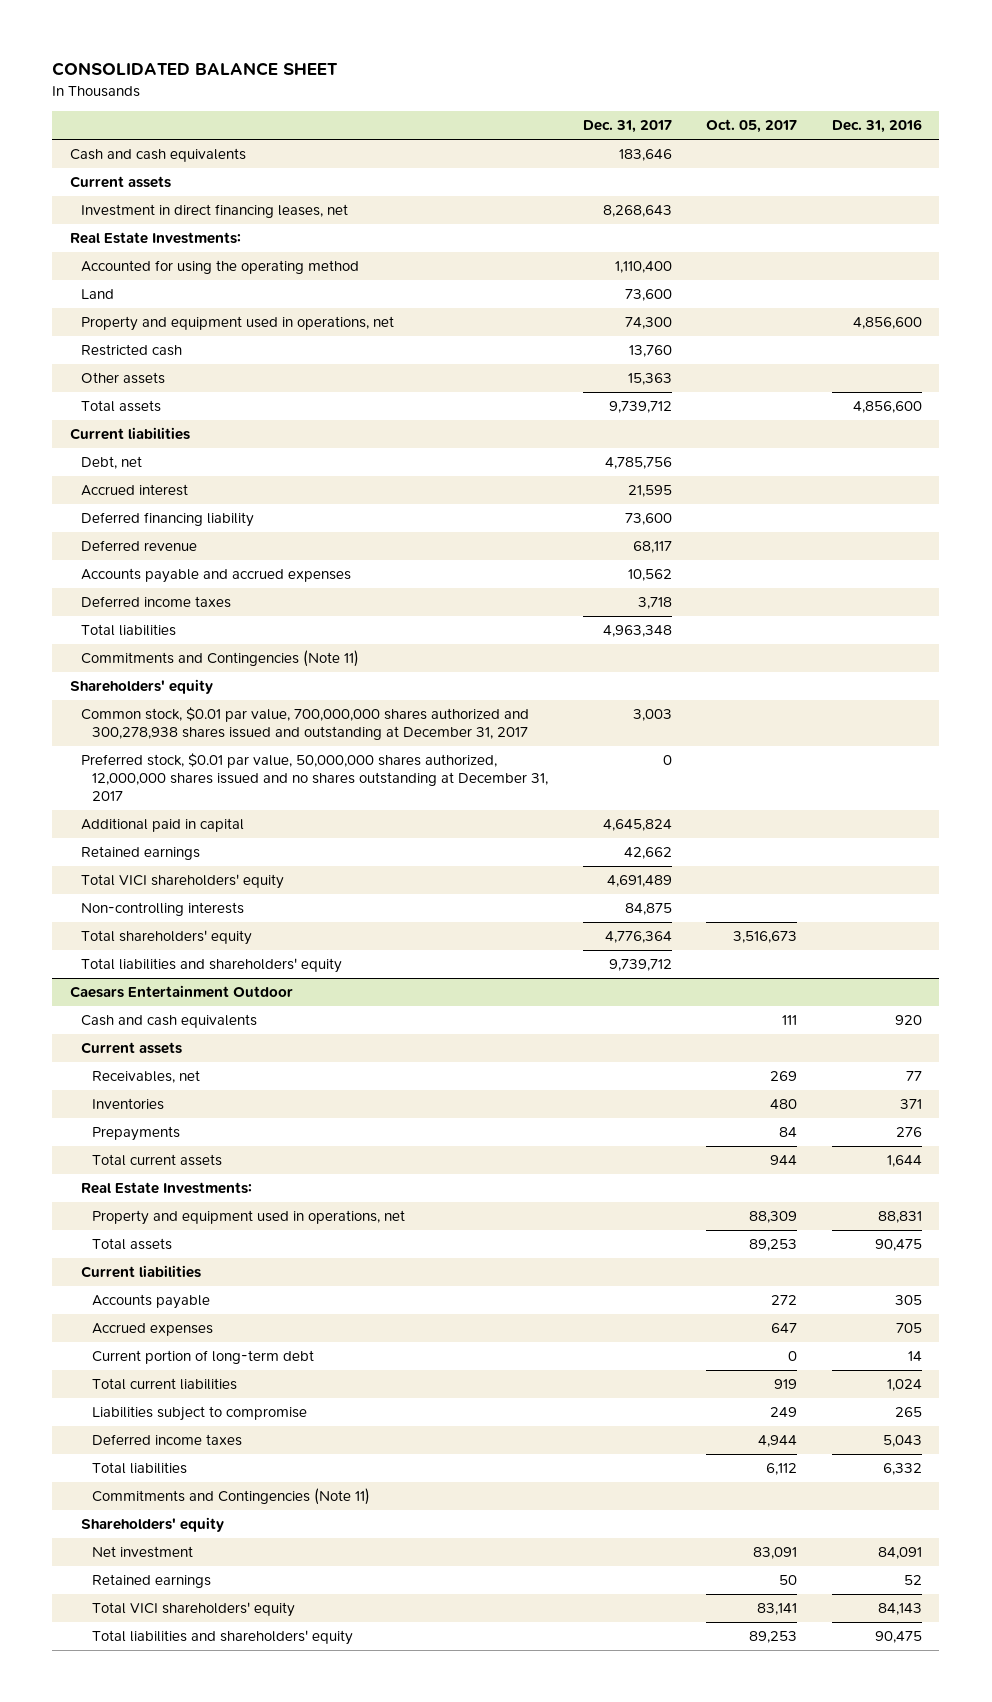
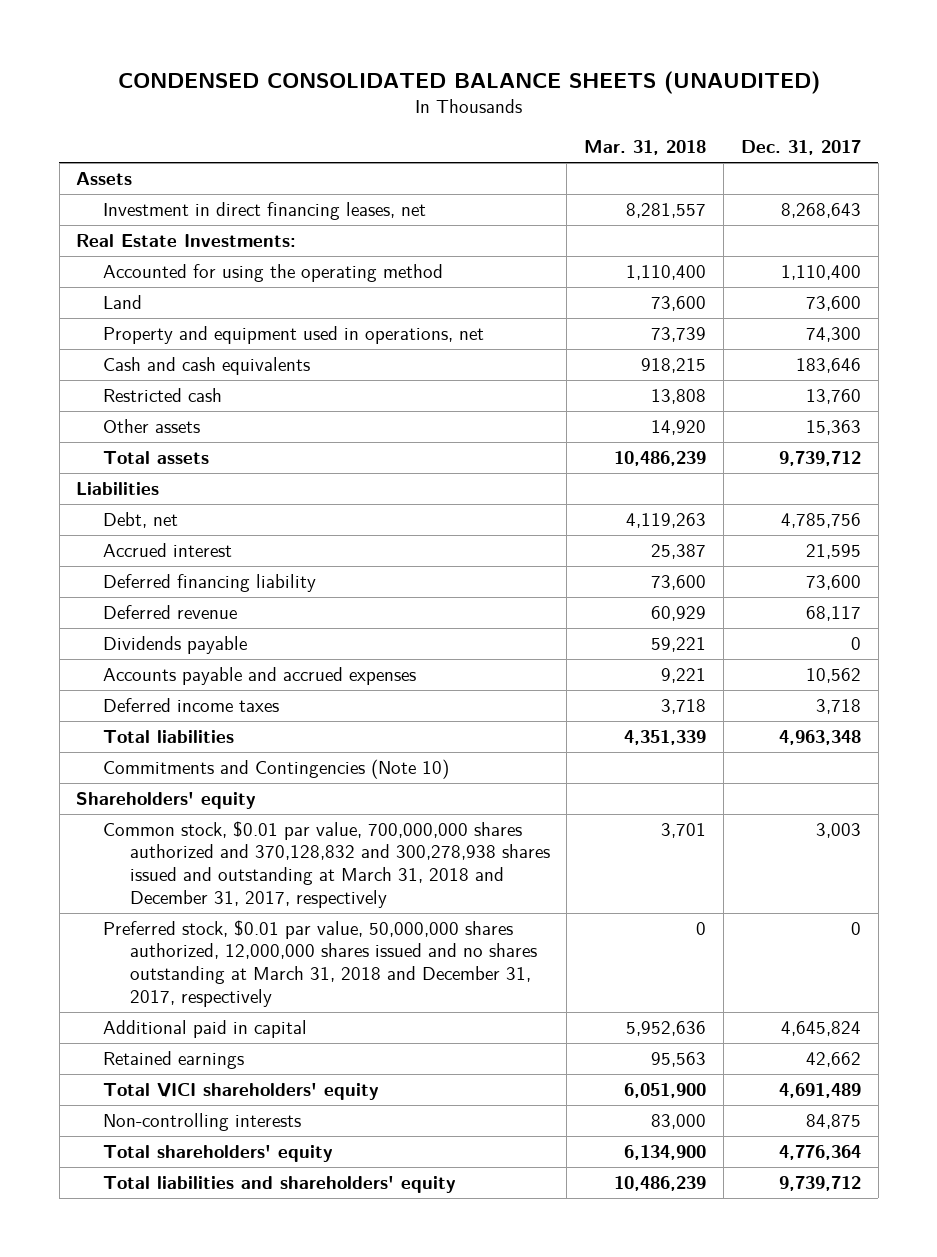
- CONSOLIDATED BALANCE SHEET
+ CONDENSED CONSOLIDATED BALANCE SHEETS (UNAUDITED)
- | Dec. 31, 2017 | Oct. 05, 2017 | Dec. 31, 2016
+ | Mar. 31, 2018 | Dec. 31, 2017
- Current assets
+ Assets
moved down: Cash and cash equivalents | 918,215 | 183,646
- Current liabilities
+ Liabilities
+ Dividends payable | 59,221 | 0
- Commitments and Contingencies (Note 11)
+ Commitments and Contingencies (Note 10)
- Common stock, $0.01 par value, 700,000,000 shares authorized and 300,278,938 shares issued and outstanding at December 31, 2017 | 3,003 | |
- Preferred stock, $0.01 par value, 50,000,000 shares authorized, 12,000,000 shares issued and no shares outstanding at December 31, 2017 | 0 | |
+ Common stock, $0.01 par value, 700,000,000 shares authorized and 370,128,832 and 300,278,938 shares issued and outstanding at March 31, 2018 and December 31, 2017, respectively | 3,701 | 3,003
+ Preferred stock, $0.01 par value, 50,000,000 shares authorized, 12,000,000 shares issued and no shares outstanding at March 31, 2018 and December 31, 2017, respectively | 0 | 0
- Caesars Entertainment Outdoor
- Cash and cash equivalents | | 111 | 920
- Current assets
- Receivables, net | | 269 | 77
- Inventories | | 480 | 371
- Prepayments | | 84 | 276
- Total current assets | | 944 | 1,644
- Real Estate Investments:
- Property and equipment used in operations, net | | 88,309 | 88,831
- Total assets | | 89,253 | 90,475
- Current liabilities
- Accounts payable | | 272 | 305
- Accrued expenses | | 647 | 705
- Current portion of long-term debt | | 0 | 14
- Total current liabilities | | 919 | 1,024
- Liabilities subject to compromise | | 249 | 265
- Deferred income taxes | | 4,944 | 5,043
- Total liabilities | | 6,112 | 6,332
- Commitments and Contingencies (Note 11)
- Shareholders' equity
- Net investment | | 83,091 | 84,091
- Retained earnings | | 50 | 52
- Total VICI shareholders' equity | | 83,141 | 84,143
- Total liabilities and shareholders' equity | | 89,253 | 90,475

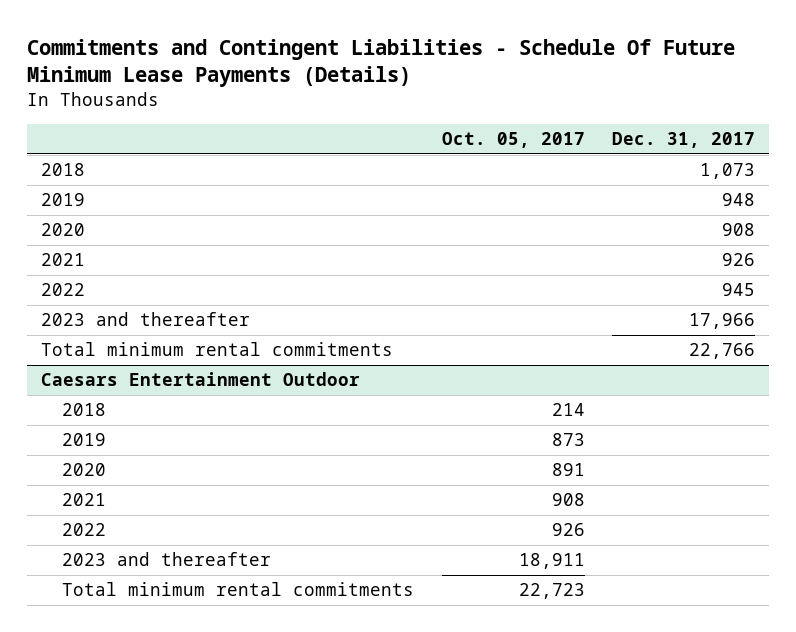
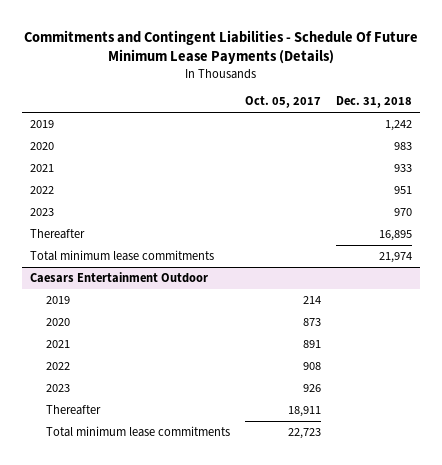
- | Oct. 05, 2017 | Dec. 31, 2017
+ | Oct. 05, 2017 | Dec. 31, 2018
- 2018 | | 1,073
- 2023 and thereafter | | 17,966
- Total minimum rental commitments | | 22,766
+ 2023 | | 970
+ Thereafter | | 16,895
+ Total minimum lease commitments | | 21,974
@ Caesars Entertainment Outdoor
- 2018 | 214 |
- 2019 | 873 |
- 2020 | 891 |
- 2021 | 908 |
- 2022 | 926 |
- 2023 and thereafter | 18,911 |
- Total minimum rental commitments | 22,723 |
+ 2019 | 214 |
+ 2020 | 873 |
+ 2021 | 891 |
+ 2022 | 908 |
+ 2023 | 926 |
+ Thereafter | 18,911 |
+ Total minimum lease commitments | 22,723 |

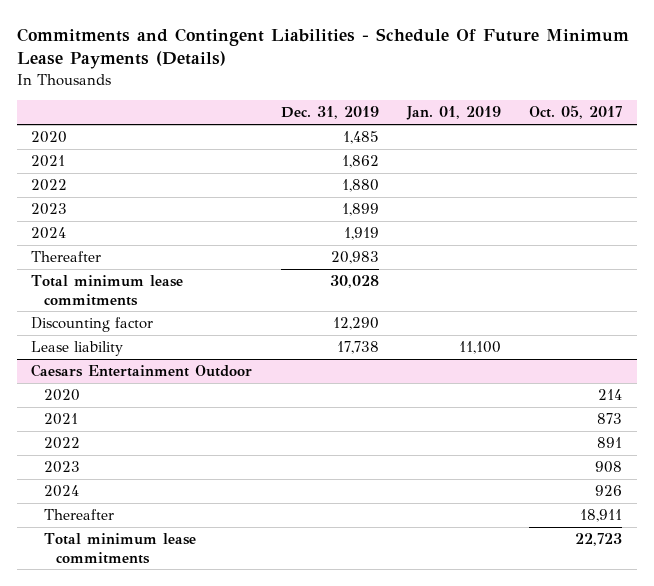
- | Oct. 05, 2017 | Dec. 31, 2018
+ | Dec. 31, 2019 | Jan. 01, 2019 | Oct. 05, 2017
- 2019 | | 1,242
+ 2024 | 1,919 | |
+ Discounting factor | 12,290 | |
+ Lease liability | 17,738 | 11,100 |
@ Caesars Entertainment Outdoor
- 2019 | 214 |
- 2020 | 873 |
- 2021 | 891 |
- 2022 | 908 |
- 2023 | 926 |
+ 2020 | | | 214
+ 2021 | | | 873
+ 2022 | | | 891
+ 2023 | | | 908
+ 2024 | | | 926

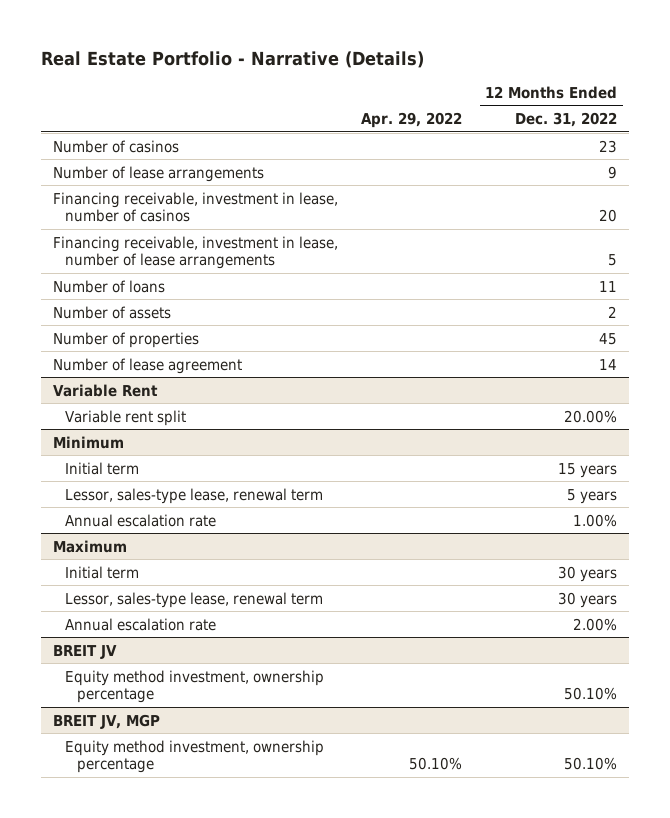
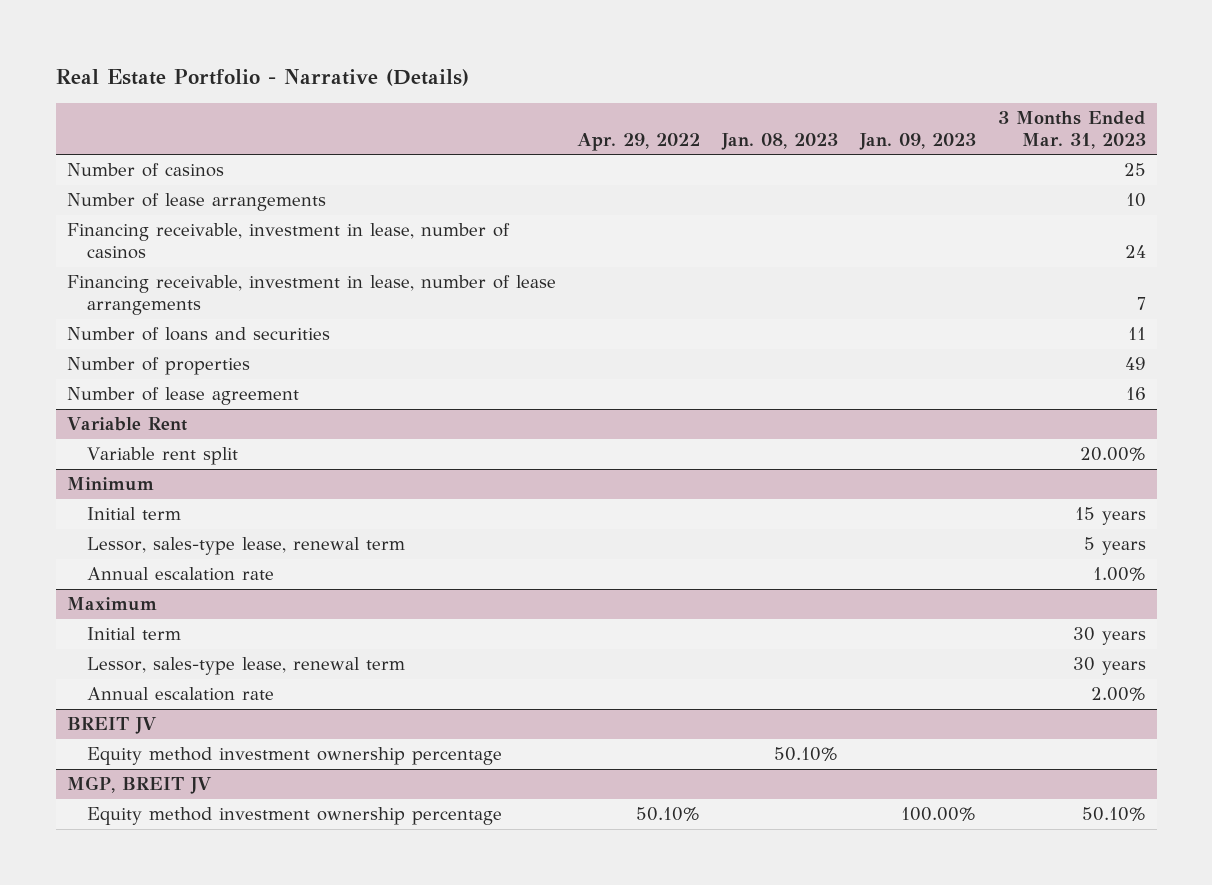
- | Apr. 29, 2022 | 12 Months Ended Dec. 31, 2022
+ | Apr. 29, 2022 | Jan. 08, 2023 | Jan. 09, 2023 | 3 Months Ended Mar. 31, 2023
- Number of loans | | 11
- Number of assets | | 2
+ Number of loans and securities | | | | 11
@ BREIT JV
- Equity method investment, ownership percentage | | 50.10%
- BREIT JV, MGP
- Equity method investment, ownership percentage | 50.10% | 50.10%
@ BREIT JV
+ Equity method investment ownership percentage | | 50.10% | |
+ MGP, BREIT JV
+ Equity method investment ownership percentage | 50.10% | | 100.00% | 50.10%

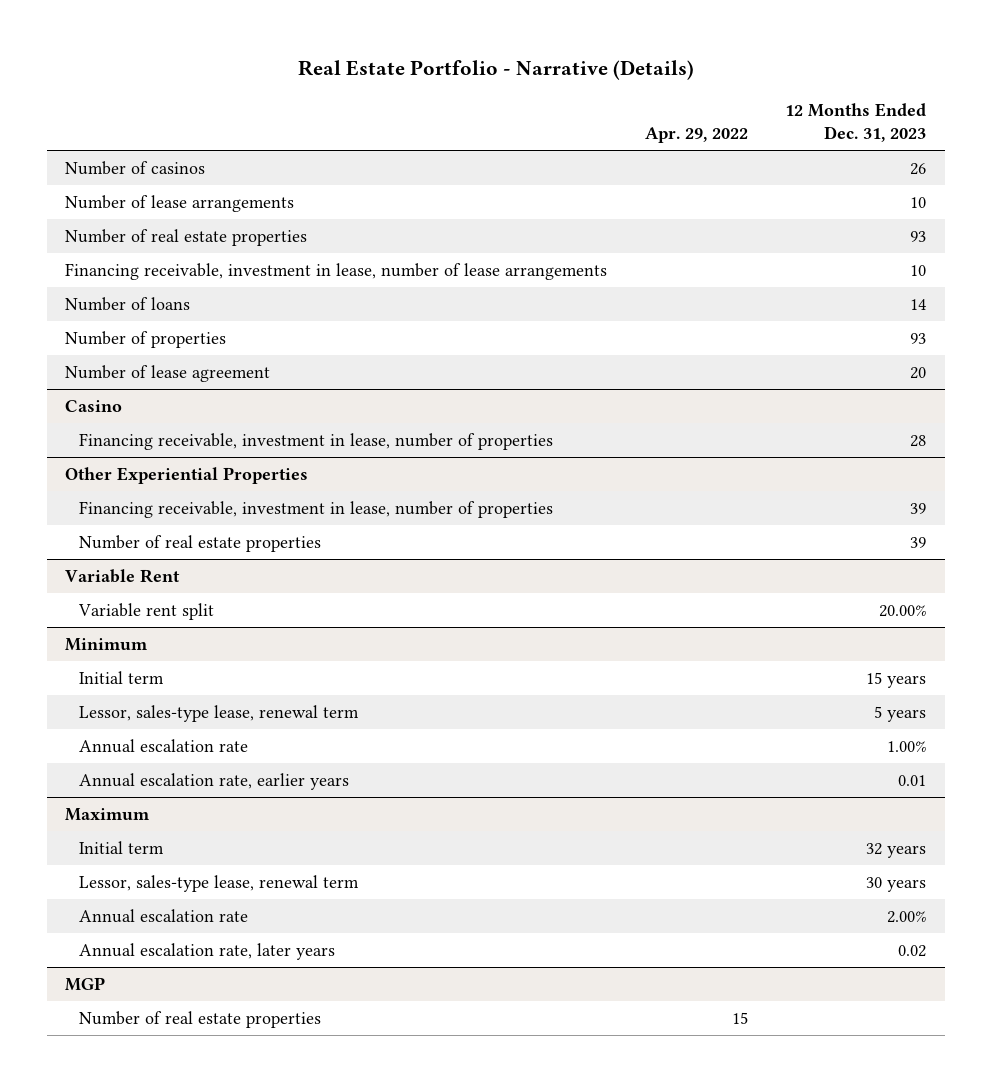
- | Apr. 29, 2022 | Jan. 08, 2023 | Jan. 09, 2023 | 3 Months Ended Mar. 31, 2023
+ | Apr. 29, 2022 | 12 Months Ended Dec. 31, 2023
- Financing receivable, investment in lease, number of casinos | | | | 24
+ Number of real estate properties | | 93
- Number of loans and securities | | | | 11
+ Number of loans | | 14
+ Casino
+ Financing receivable, investment in lease, number of properties | | 28
+ Other Experiential Properties
+ Financing receivable, investment in lease, number of properties | | 39
+ Number of real estate properties | | 39
@ Minimum
+ Annual escalation rate, earlier years | | 0.01
- BREIT JV
- Equity method investment ownership percentage | | 50.10% | |
- MGP, BREIT JV
- Equity method investment ownership percentage | 50.10% | | 100.00% | 50.10%
@ Maximum
+ Annual escalation rate, later years | | 0.02
+ MGP
+ Number of real estate properties | 15 |

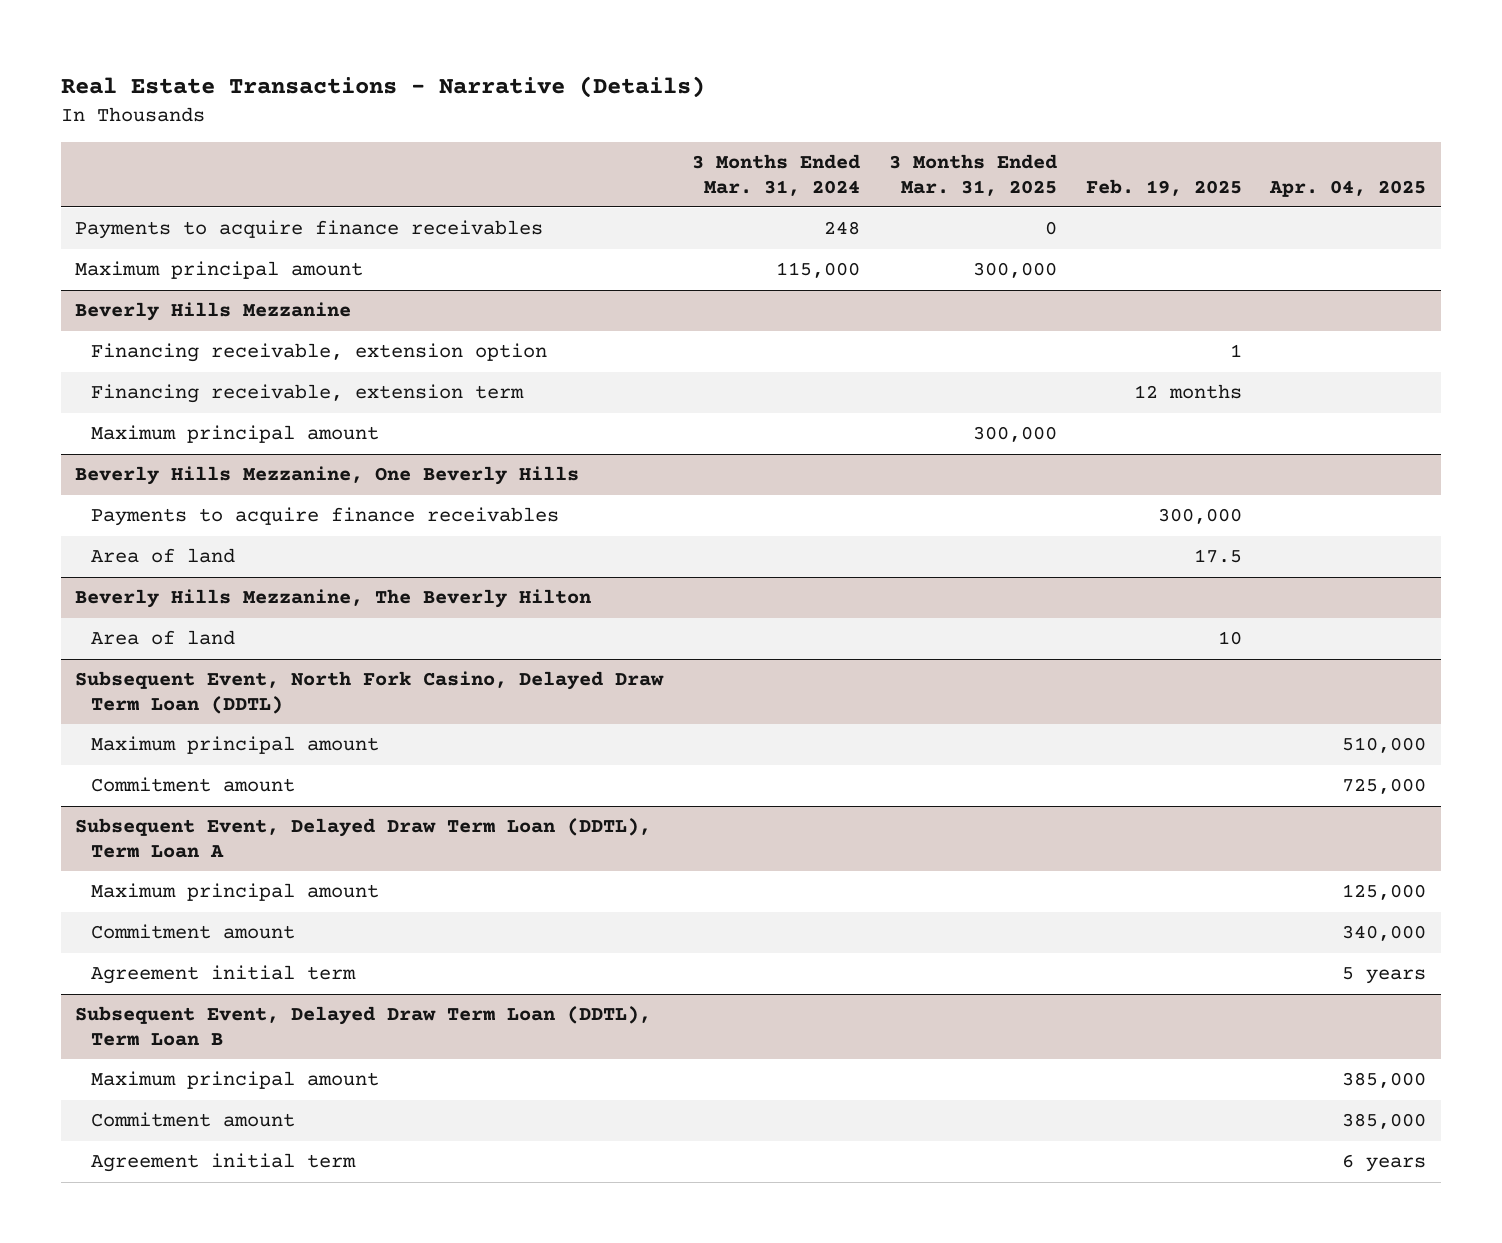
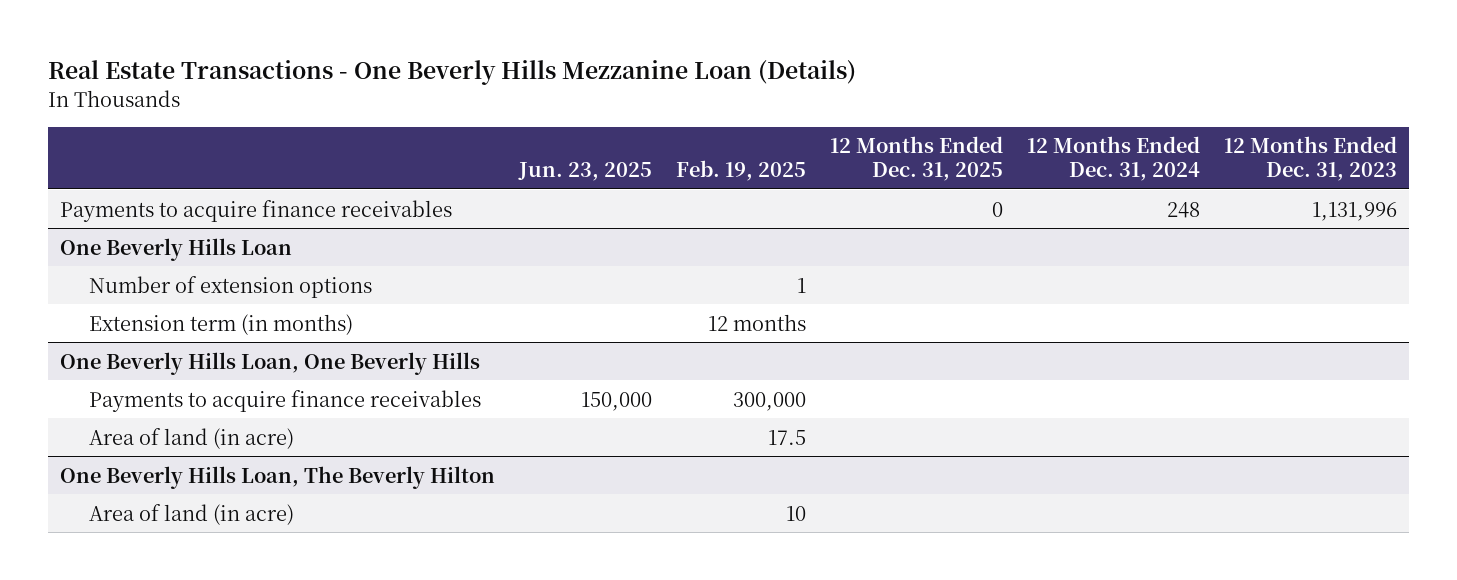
- Real Estate Transactions - Narrative (Details)
+ Real Estate Transactions - One Beverly Hills Mezzanine Loan (Details)
- | 3 Months Ended Mar. 31, 2024 | 3 Months Ended Mar. 31, 2025 | Feb. 19, 2025 | Apr. 04, 2025
+ | Jun. 23, 2025 | Feb. 19, 2025 | 12 Months Ended Dec. 31, 2025 | 12 Months Ended Dec. 31, 2024 | 12 Months Ended Dec. 31, 2023
- Maximum principal amount | 115,000 | 300,000 | |
- Beverly Hills Mezzanine
- Financing receivable, extension option | | | 1 |
- Financing receivable, extension term | | | 12 months |
- Maximum principal amount | | 300,000 | |
- Beverly Hills Mezzanine, One Beverly Hills
+ One Beverly Hills Loan
+ Number of extension options | | 1 | | |
+ Extension term (in months) | | 12 months | | |
+ One Beverly Hills Loan, One Beverly Hills
- Area of land | | | 17.5 |
- Beverly Hills Mezzanine, The Beverly Hilton
- Area of land | | | 10 |
- Subsequent Event, North Fork Casino, Delayed Draw Term Loan (DDTL)
- Maximum principal amount | | | | 510,000
- Commitment amount | | | | 725,000
- Subsequent Event, Delayed Draw Term Loan (DDTL), Term Loan A
- Maximum principal amount | | | | 125,000
- Commitment amount | | | | 340,000
- Agreement initial term | | | | 5 years
- Subsequent Event, Delayed Draw Term Loan (DDTL), Term Loan B
- Maximum principal amount | | | | 385,000
- Commitment amount | | | | 385,000
- Agreement initial term | | | | 6 years
+ Area of land (in acre) | | 17.5 | | |
+ One Beverly Hills Loan, The Beverly Hilton
+ Area of land (in acre) | | 10 | | |

